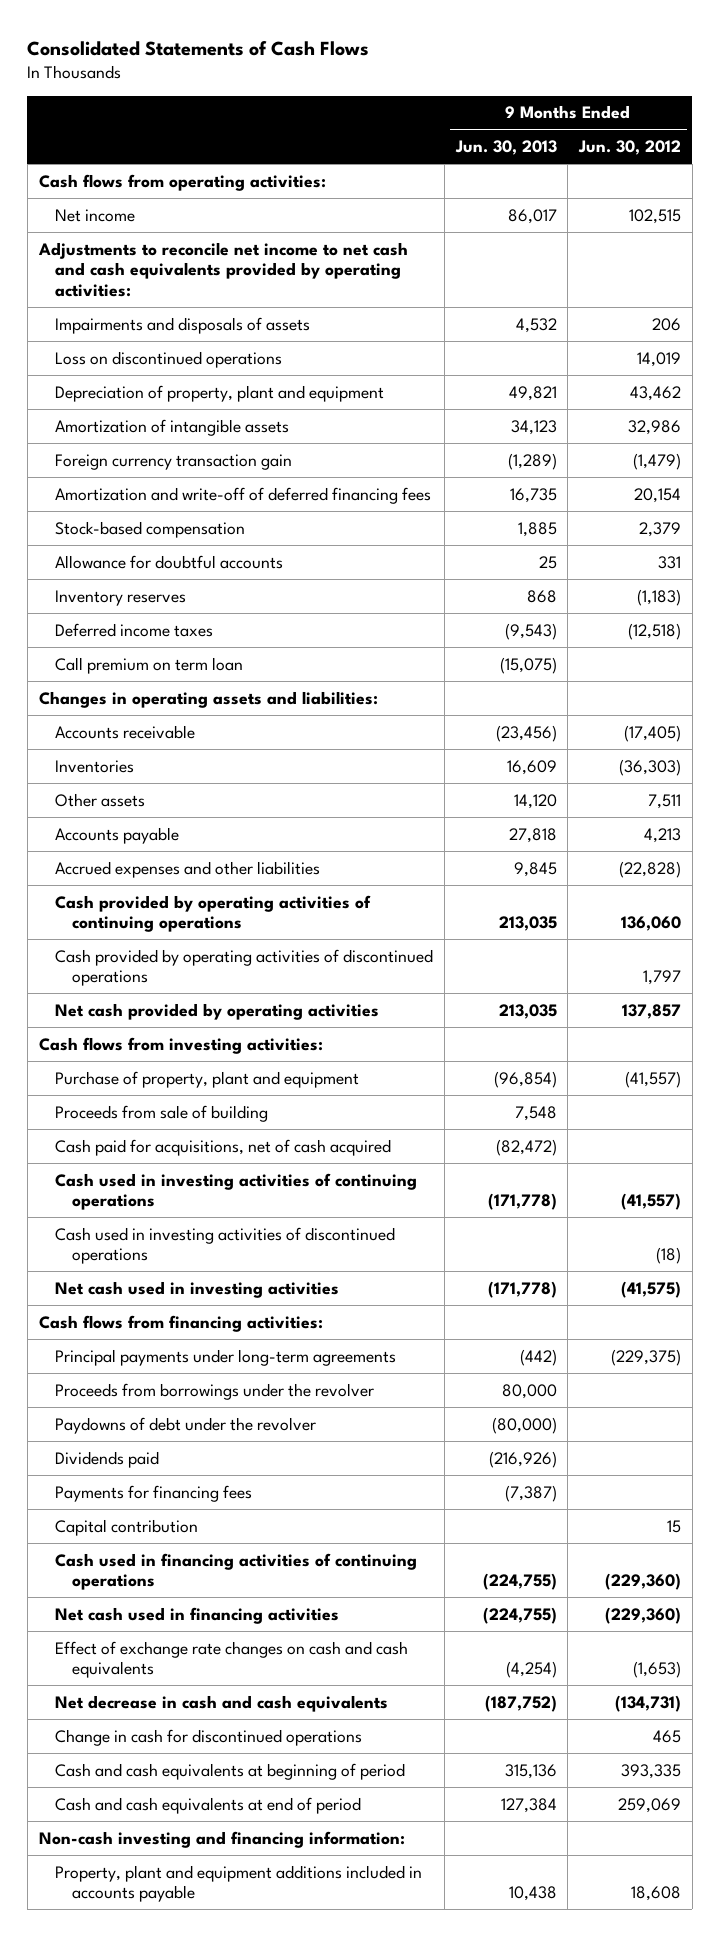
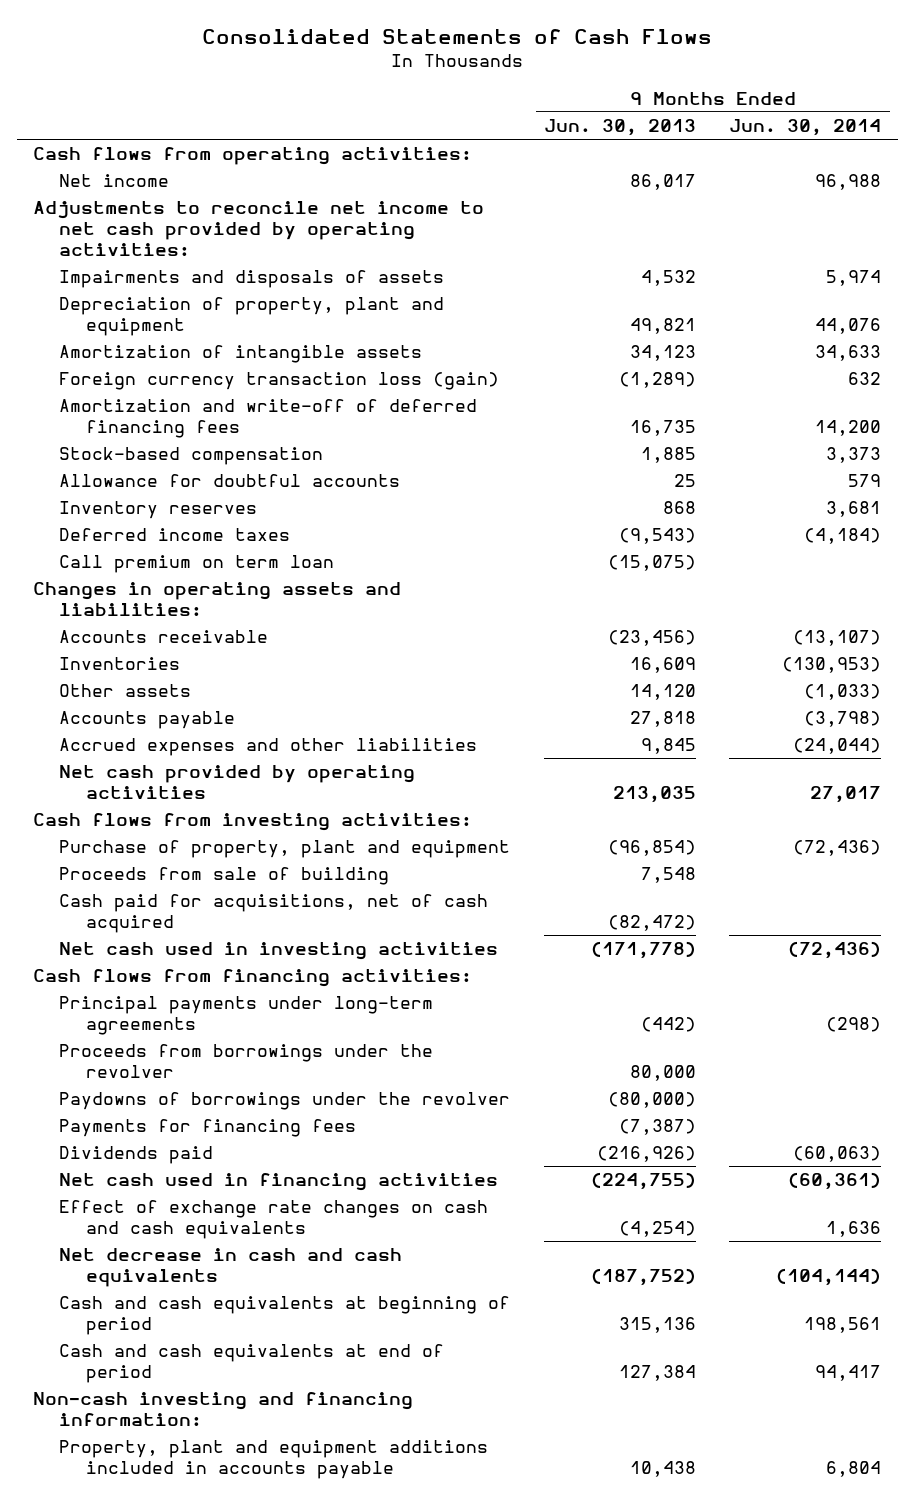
- | 9 Months Ended Jun. 30, 2013 | 9 Months Ended Jun. 30, 2012
+ | 9 Months Ended Jun. 30, 2013 | 9 Months Ended Jun. 30, 2014
- Adjustments to reconcile net income to net cash and cash equivalents provided by operating activities:
+ Adjustments to reconcile net income to net cash provided by operating activities:
- Loss on discontinued operations | | 14,019
- Foreign currency transaction gain | (1,289) | (1,479)
+ Foreign currency transaction loss (gain) | (1,289) | 632
- Cash provided by operating activities of continuing operations | 213,035 | 136,060
- Cash provided by operating activities of discontinued operations | | 1,797
- Cash used in investing activities of continuing operations | (171,778) | (41,557)
- Cash used in investing activities of discontinued operations | | (18)
- Paydowns of debt under the revolver | (80,000) |
+ Paydowns of borrowings under the revolver | (80,000) |
- Capital contribution | | 15
- Cash used in financing activities of continuing operations | (224,755) | (229,360)
moved down: Dividends paid | (216,926) | (60,063)
- Change in cash for discontinued operations | | 465

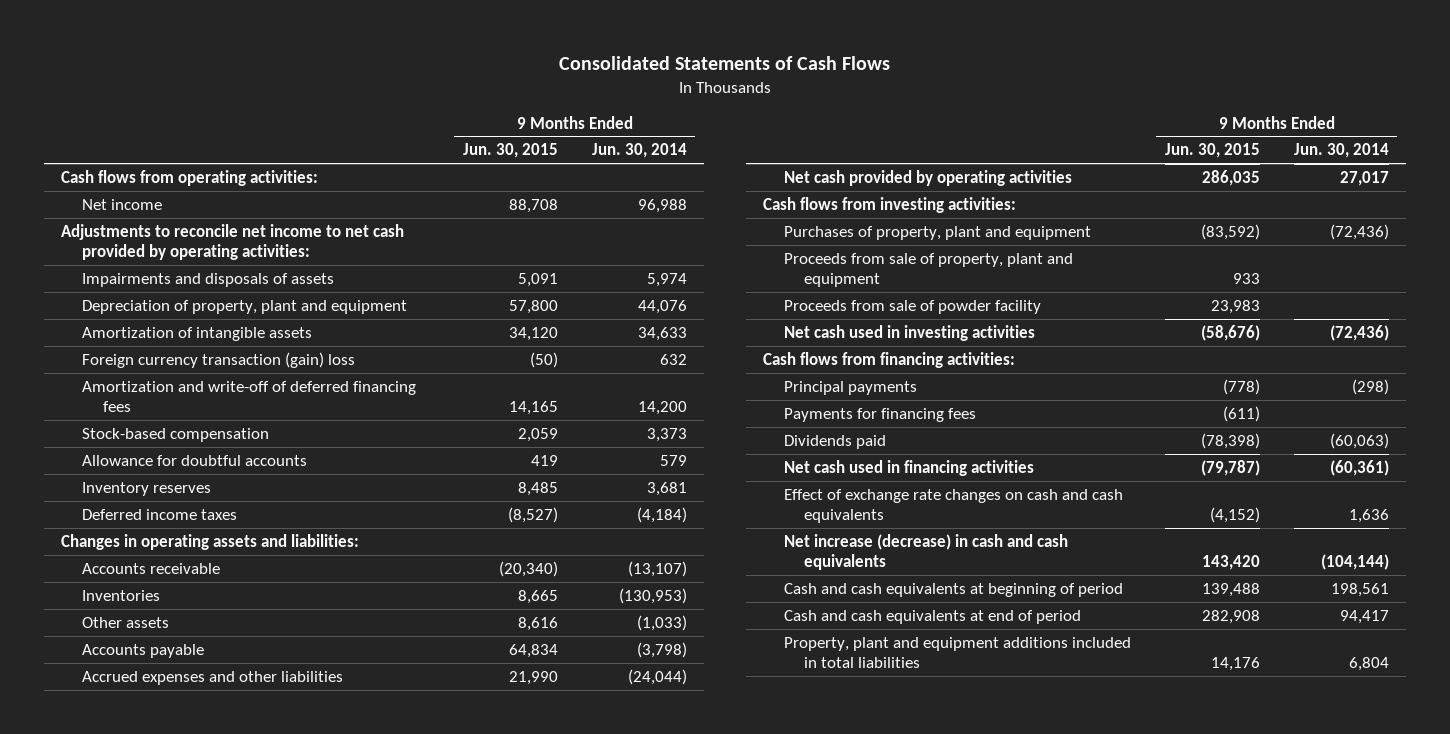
- | 9 Months Ended Jun. 30, 2013 | 9 Months Ended Jun. 30, 2014
+ | 9 Months Ended Jun. 30, 2015 | 9 Months Ended Jun. 30, 2014
- Foreign currency transaction loss (gain) | (1,289) | 632
+ Foreign currency transaction (gain) loss | (50) | 632
- Call premium on term loan | (15,075) |
- Purchase of property, plant and equipment | (96,854) | (72,436)
- Proceeds from sale of building | 7,548 |
- Cash paid for acquisitions, net of cash acquired | (82,472) |
+ Purchases of property, plant and equipment | (83,592) | (72,436)
+ Proceeds from sale of property, plant and equipment | 933 |
+ Proceeds from sale of powder facility | 23,983 |
- Principal payments under long-term agreements | (442) | (298)
- Proceeds from borrowings under the revolver | 80,000 |
- Paydowns of borrowings under the revolver | (80,000) |
+ Principal payments | (778) | (298)
- Net decrease in cash and cash equivalents | (187,752) | (104,144)
+ Net increase (decrease) in cash and cash equivalents | 143,420 | (104,144)
- Non-cash investing and financing information:
- Property, plant and equipment additions included in accounts payable | 10,438 | 6,804
+ Property, plant and equipment additions included in total liabilities | 14,176 | 6,804

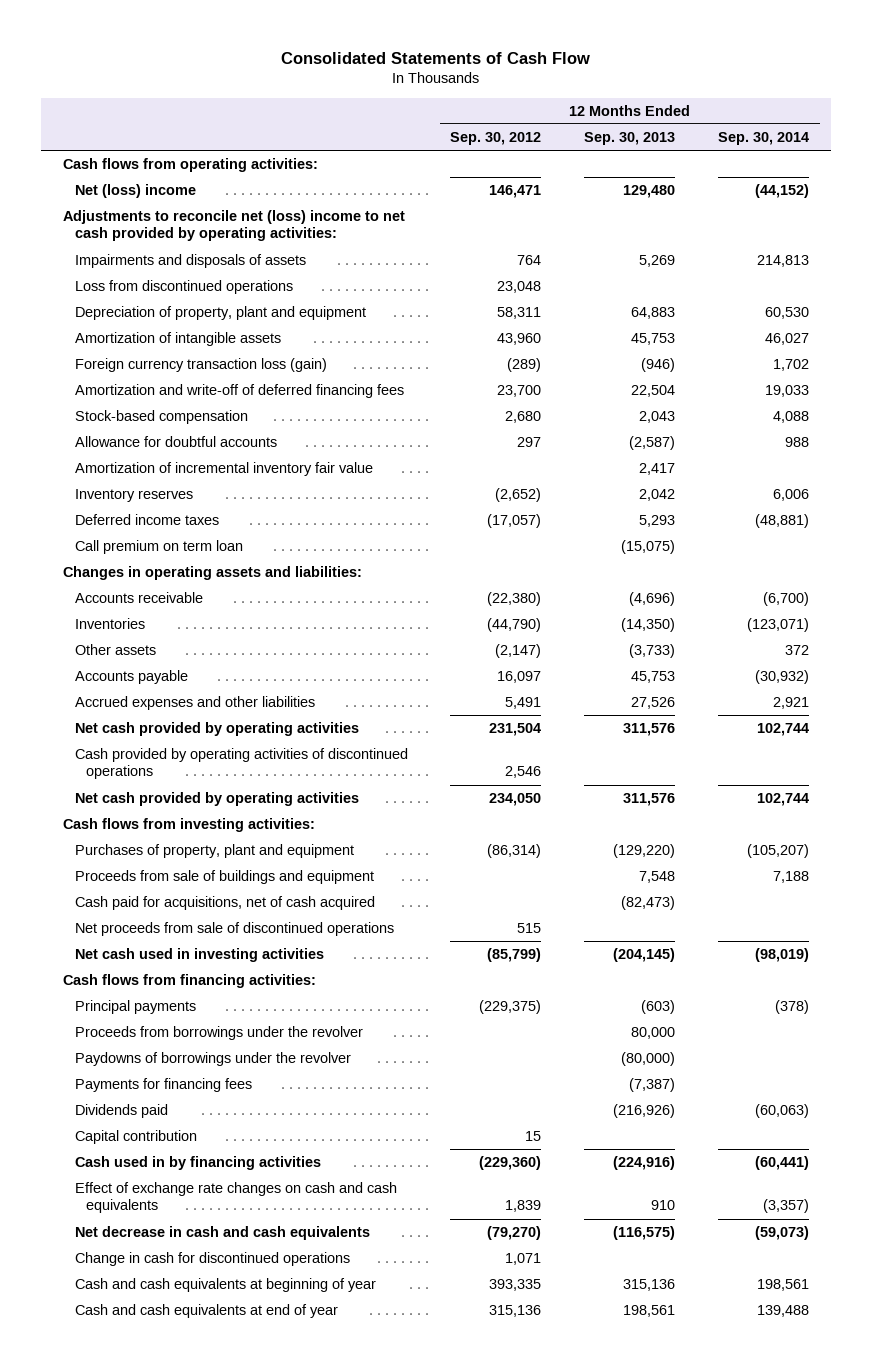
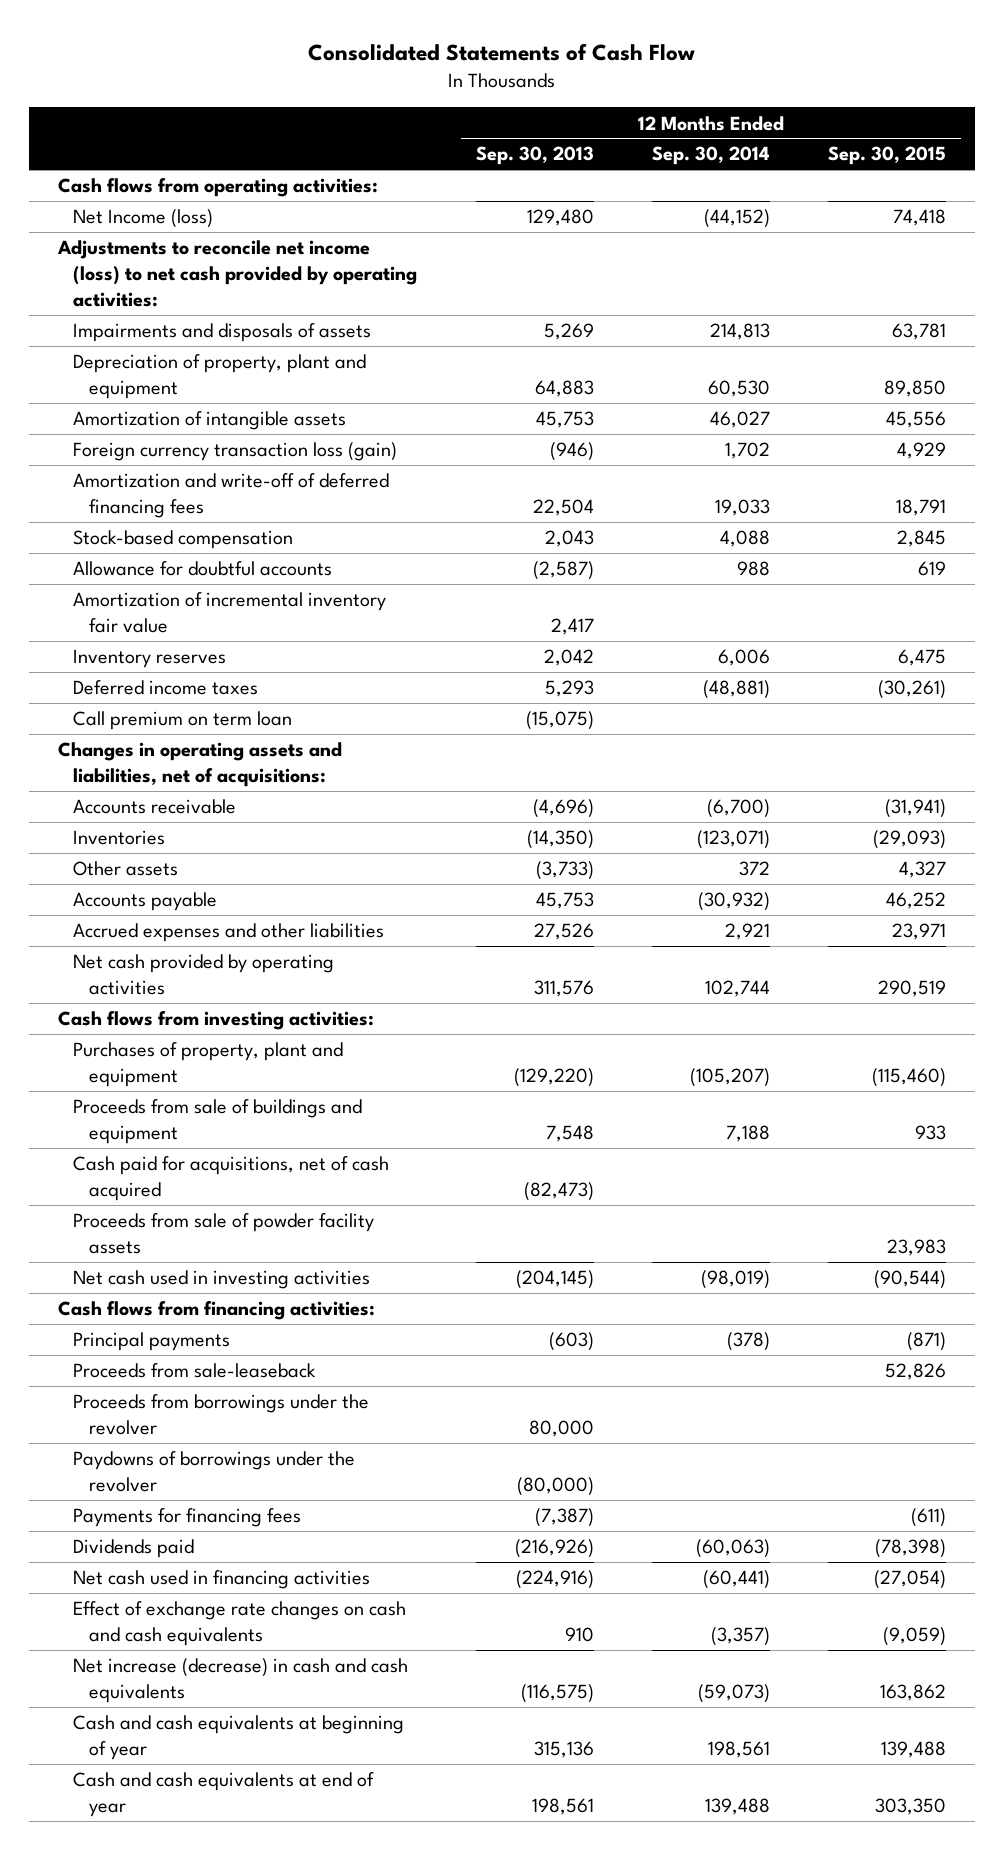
- | 12 Months Ended Sep. 30, 2012 | 12 Months Ended Sep. 30, 2013 | 12 Months Ended Sep. 30, 2014
+ | 12 Months Ended Sep. 30, 2013 | 12 Months Ended Sep. 30, 2014 | 12 Months Ended Sep. 30, 2015
- Net (loss) income | 146,471 | 129,480 | (44,152)
- Adjustments to reconcile net (loss) income to net cash provided by operating activities:
+ Net Income (loss) | 129,480 | (44,152) | 74,418
+ Adjustments to reconcile net income (loss) to net cash provided by operating activities:
- Loss from discontinued operations | 23,048 | |
- Changes in operating assets and liabilities:
+ Changes in operating assets and liabilities, net of acquisitions:
- Cash provided by operating activities of discontinued operations | 2,546 | |
- Net cash provided by operating activities | 234,050 | 311,576 | 102,744
- Net proceeds from sale of discontinued operations | 515 | |
+ Proceeds from sale of powder facility assets | | | 23,983
+ Proceeds from sale-leaseback | | | 52,826
- Capital contribution | 15 | |
- Cash used in by financing activities | (229,360) | (224,916) | (60,441)
+ Net cash used in financing activities | (224,916) | (60,441) | (27,054)
- Net decrease in cash and cash equivalents | (79,270) | (116,575) | (59,073)
- Change in cash for discontinued operations | 1,071 | |
+ Net increase (decrease) in cash and cash equivalents | (116,575) | (59,073) | 163,862

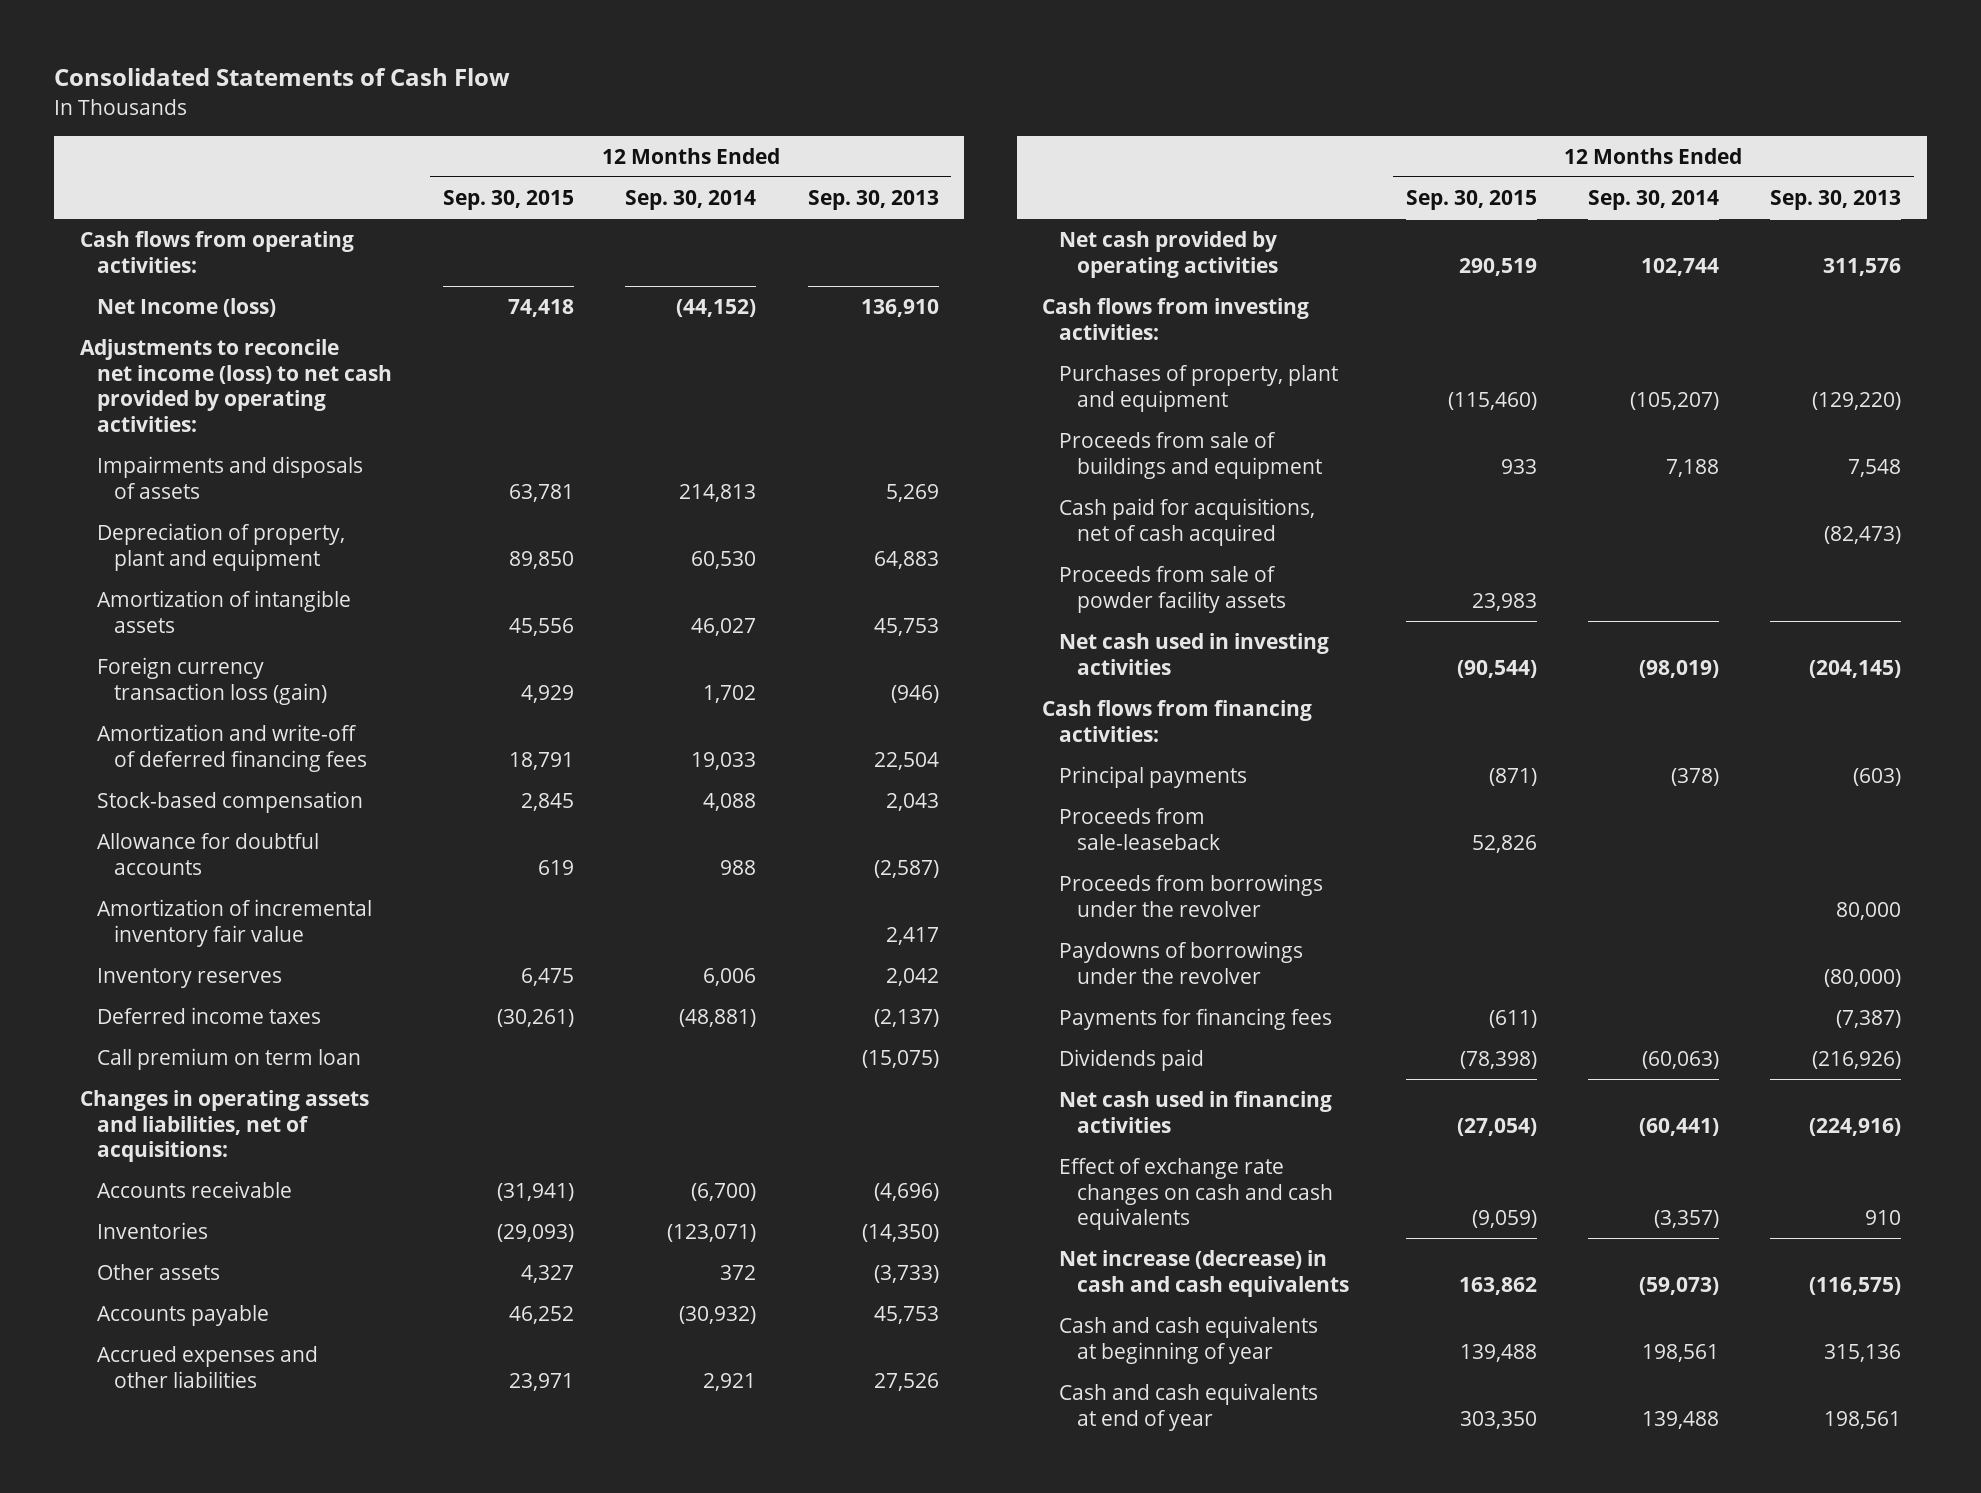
- | 12 Months Ended Sep. 30, 2013 | 12 Months Ended Sep. 30, 2014 | 12 Months Ended Sep. 30, 2015
+ | 12 Months Ended Sep. 30, 2015 | 12 Months Ended Sep. 30, 2014 | 12 Months Ended Sep. 30, 2013
- Net Income (loss) | 129,480 | (44,152) | 74,418
+ Net Income (loss) | 74,418 | (44,152) | 136,910
- Deferred income taxes | 5,293 | (48,881) | (30,261)
+ Deferred income taxes | (30,261) | (48,881) | (2,137)

